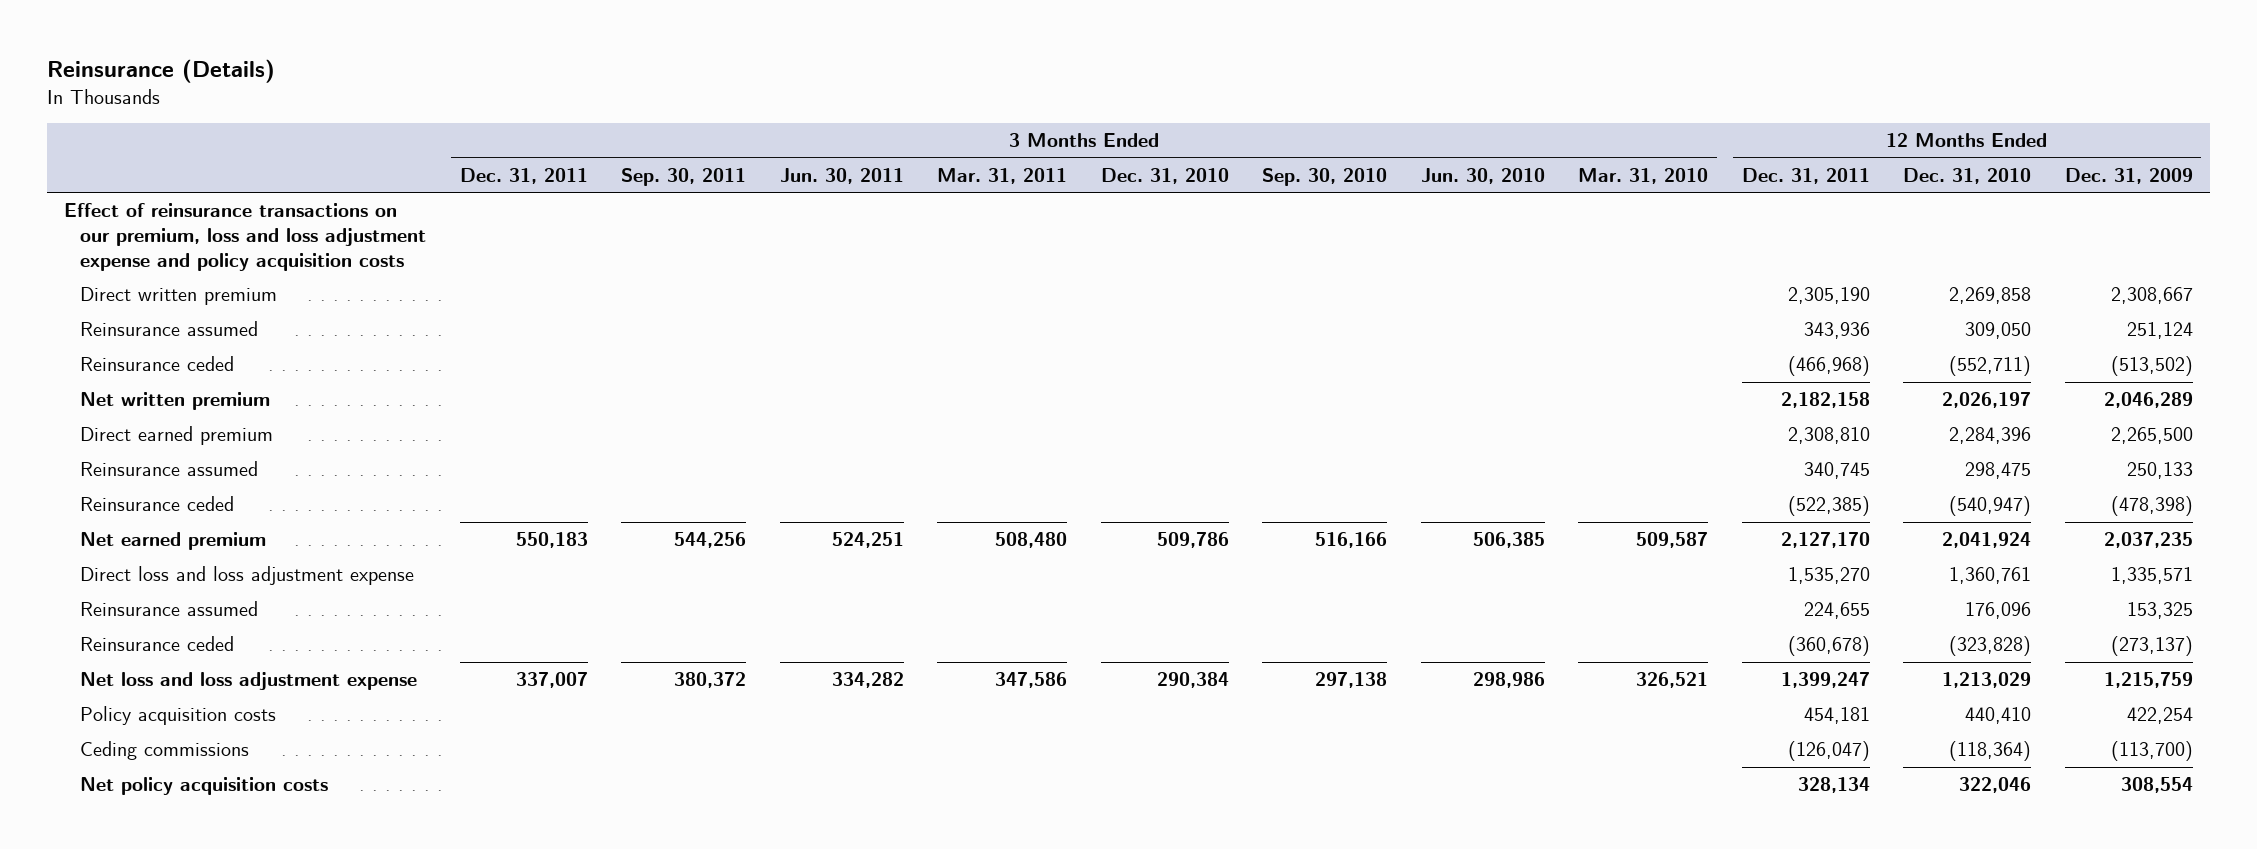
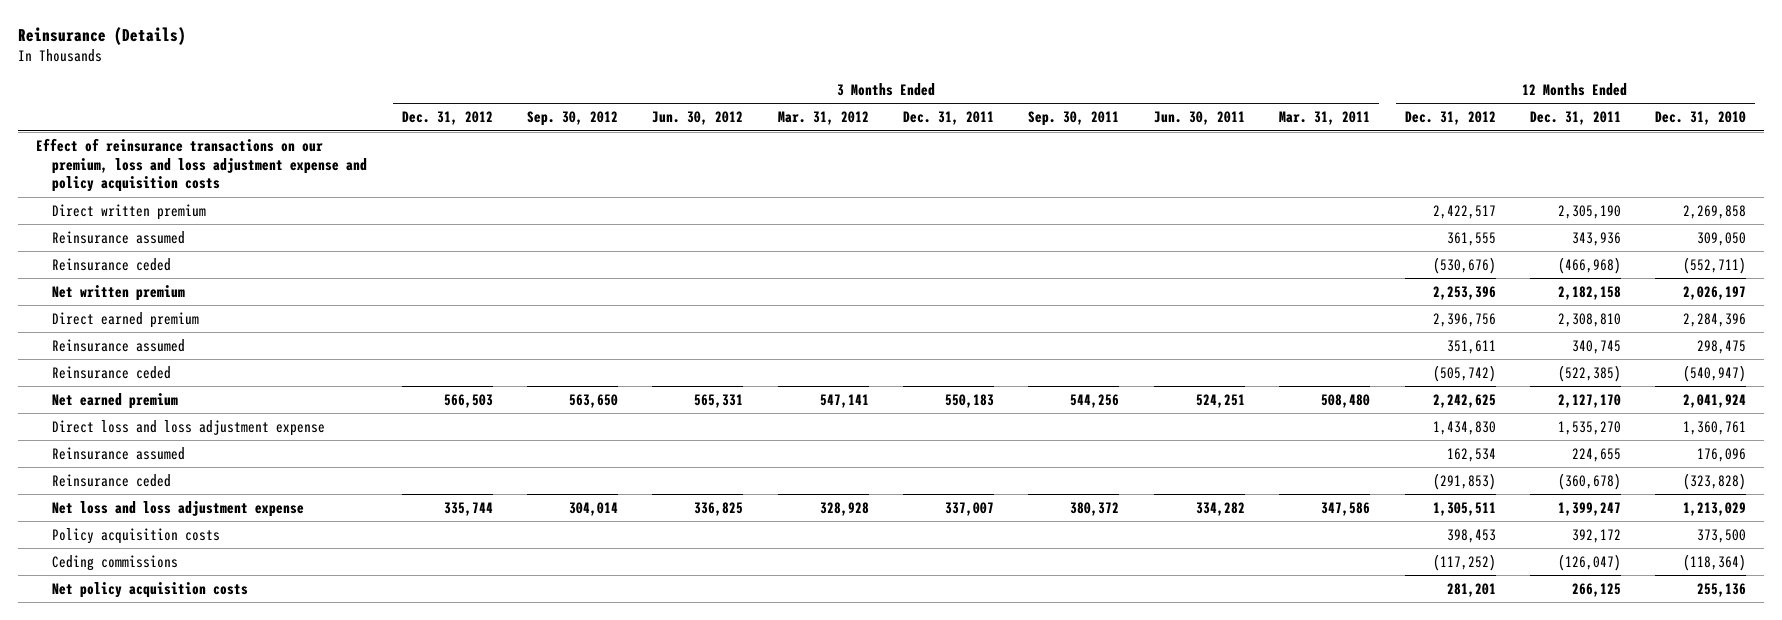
- | 3 Months Ended Dec. 31, 2011 | 3 Months Ended Sep. 30, 2011 | 3 Months Ended Jun. 30, 2011 | 3 Months Ended Mar. 31, 2011 | 3 Months Ended Dec. 31, 2010 | 3 Months Ended Sep. 30, 2010 | 3 Months Ended Jun. 30, 2010 | 3 Months Ended Mar. 31, 2010 | 12 Months Ended Dec. 31, 2011 | 12 Months Ended Dec. 31, 2010 | 12 Months Ended Dec. 31, 2009
+ | 3 Months Ended Dec. 31, 2012 | 3 Months Ended Sep. 30, 2012 | 3 Months Ended Jun. 30, 2012 | 3 Months Ended Mar. 31, 2012 | 3 Months Ended Dec. 31, 2011 | 3 Months Ended Sep. 30, 2011 | 3 Months Ended Jun. 30, 2011 | 3 Months Ended Mar. 31, 2011 | 12 Months Ended Dec. 31, 2012 | 12 Months Ended Dec. 31, 2011 | 12 Months Ended Dec. 31, 2010
- Policy acquisition costs | | | | | | | | | 454,181 | 440,410 | 422,254
+ Policy acquisition costs | | | | | | | | | 398,453 | 392,172 | 373,500
- Net policy acquisition costs | | | | | | | | | 328,134 | 322,046 | 308,554
+ Net policy acquisition costs | | | | | | | | | 281,201 | 266,125 | 255,136

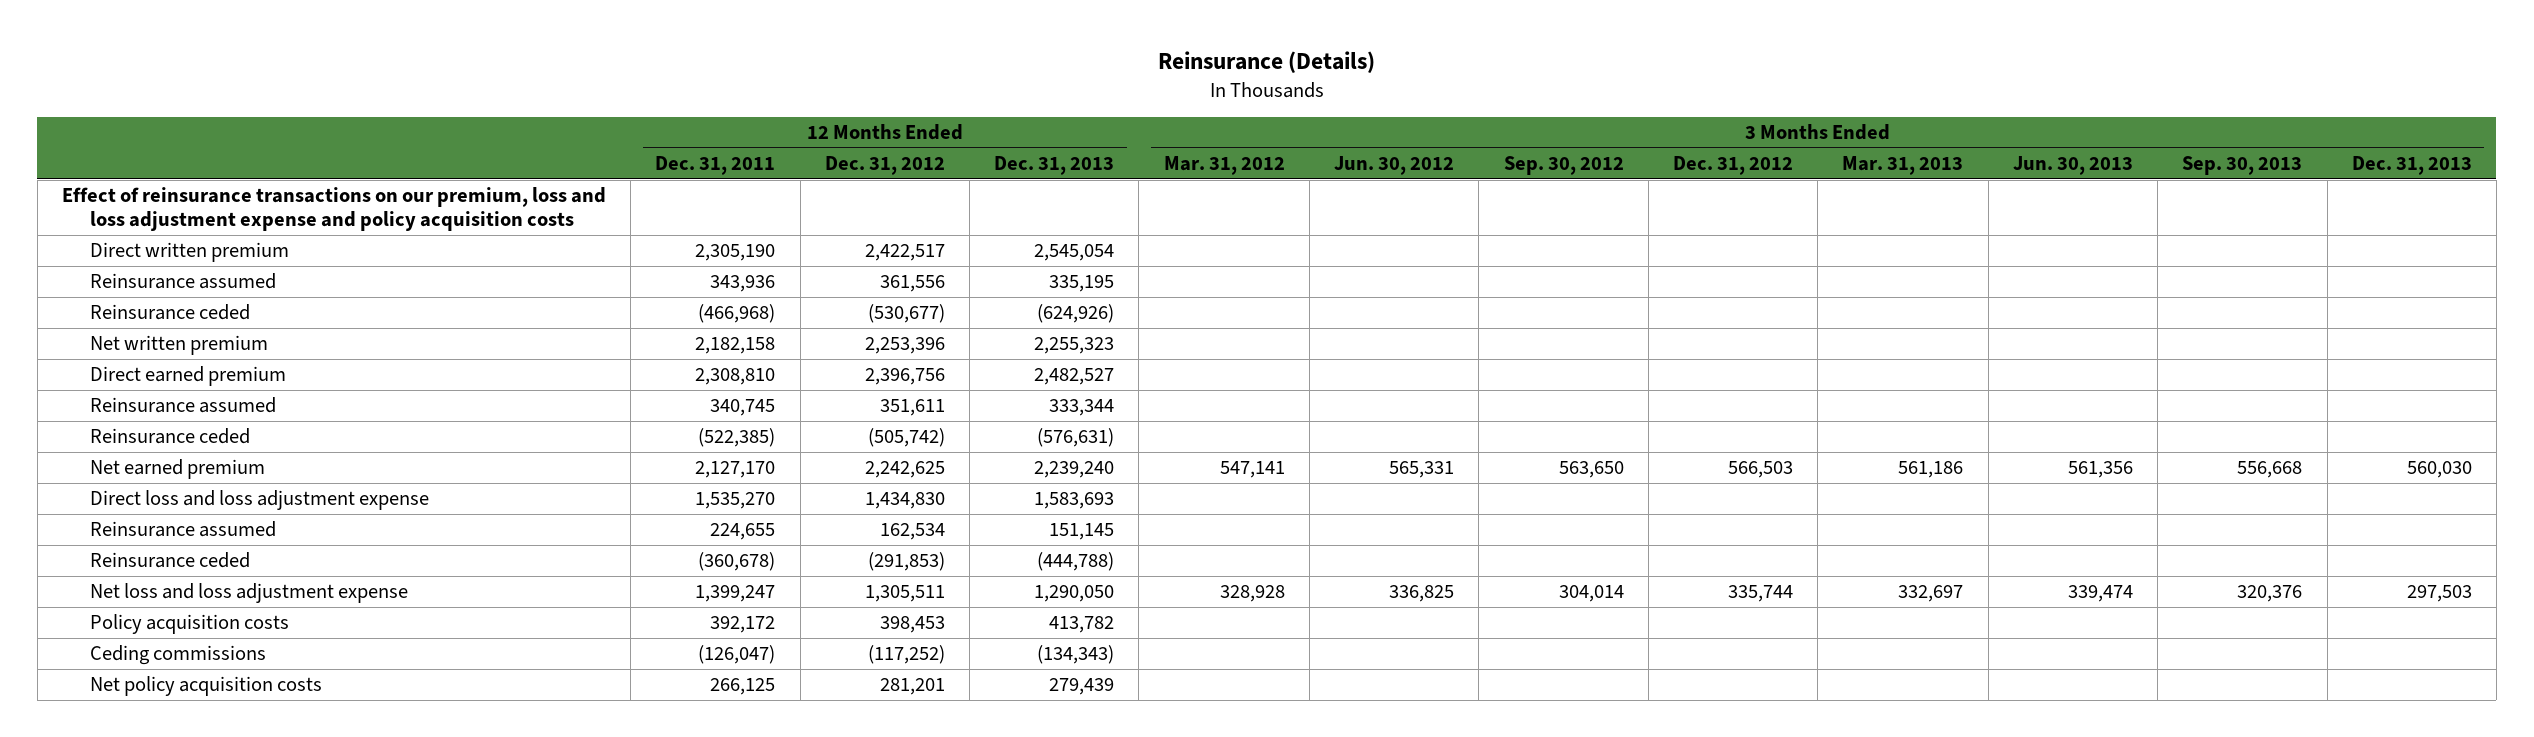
- | 3 Months Ended Dec. 31, 2012 | 3 Months Ended Sep. 30, 2012 | 3 Months Ended Jun. 30, 2012 | 3 Months Ended Mar. 31, 2012 | 3 Months Ended Dec. 31, 2011 | 3 Months Ended Sep. 30, 2011 | 3 Months Ended Jun. 30, 2011 | 3 Months Ended Mar. 31, 2011 | 12 Months Ended Dec. 31, 2012 | 12 Months Ended Dec. 31, 2011 | 12 Months Ended Dec. 31, 2010
+ | 12 Months Ended Dec. 31, 2011 | 12 Months Ended Dec. 31, 2012 | 12 Months Ended Dec. 31, 2013 | 3 Months Ended Mar. 31, 2012 | 3 Months Ended Jun. 30, 2012 | 3 Months Ended Sep. 30, 2012 | 3 Months Ended Dec. 31, 2012 | 3 Months Ended Mar. 31, 2013 | 3 Months Ended Jun. 30, 2013 | 3 Months Ended Sep. 30, 2013 | 3 Months Ended Dec. 31, 2013
- Reinsurance assumed | | | | | | | | | 361,555 | 343,936 | 309,050
- Reinsurance ceded | | | | | | | | | (530,676) | (466,968) | (552,711)
+ Reinsurance assumed | 343,936 | 361,556 | 335,195 | | | | | | | |
+ Reinsurance ceded | (466,968) | (530,677) | (624,926) | | | | | | | |

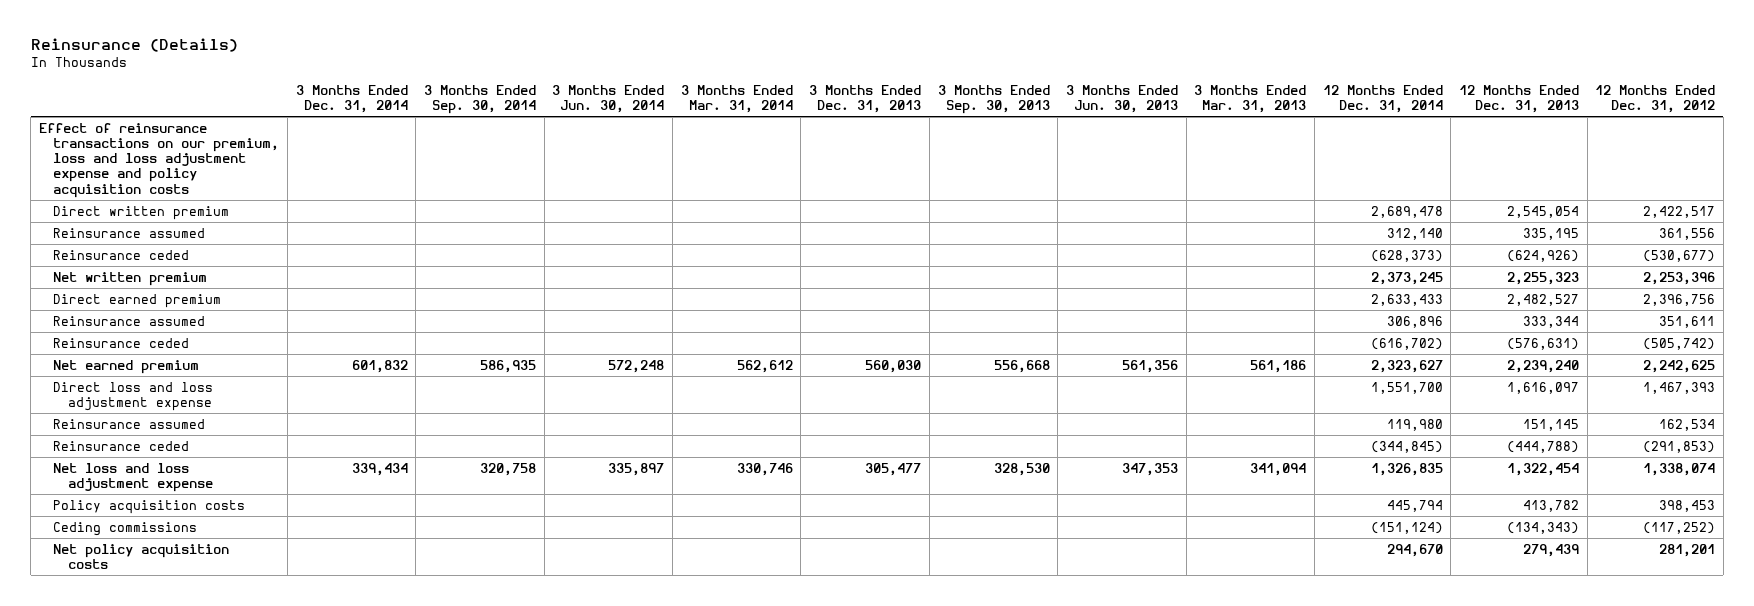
- | 12 Months Ended Dec. 31, 2011 | 12 Months Ended Dec. 31, 2012 | 12 Months Ended Dec. 31, 2013 | 3 Months Ended Mar. 31, 2012 | 3 Months Ended Jun. 30, 2012 | 3 Months Ended Sep. 30, 2012 | 3 Months Ended Dec. 31, 2012 | 3 Months Ended Mar. 31, 2013 | 3 Months Ended Jun. 30, 2013 | 3 Months Ended Sep. 30, 2013 | 3 Months Ended Dec. 31, 2013
+ | 3 Months Ended Dec. 31, 2014 | 3 Months Ended Sep. 30, 2014 | 3 Months Ended Jun. 30, 2014 | 3 Months Ended Mar. 31, 2014 | 3 Months Ended Dec. 31, 2013 | 3 Months Ended Sep. 30, 2013 | 3 Months Ended Jun. 30, 2013 | 3 Months Ended Mar. 31, 2013 | 12 Months Ended Dec. 31, 2014 | 12 Months Ended Dec. 31, 2013 | 12 Months Ended Dec. 31, 2012
- Direct loss and loss adjustment expense | 1,535,270 | 1,434,830 | 1,583,693 | | | | | | | |
+ Direct loss and loss adjustment expense | | | | | | | | | 1,551,700 | 1,616,097 | 1,467,393
- Net loss and loss adjustment expense | 1,399,247 | 1,305,511 | 1,290,050 | 328,928 | 336,825 | 304,014 | 335,744 | 332,697 | 339,474 | 320,376 | 297,503
+ Net loss and loss adjustment expense | 339,434 | 320,758 | 335,897 | 330,746 | 305,477 | 328,530 | 347,353 | 341,094 | 1,326,835 | 1,322,454 | 1,338,074

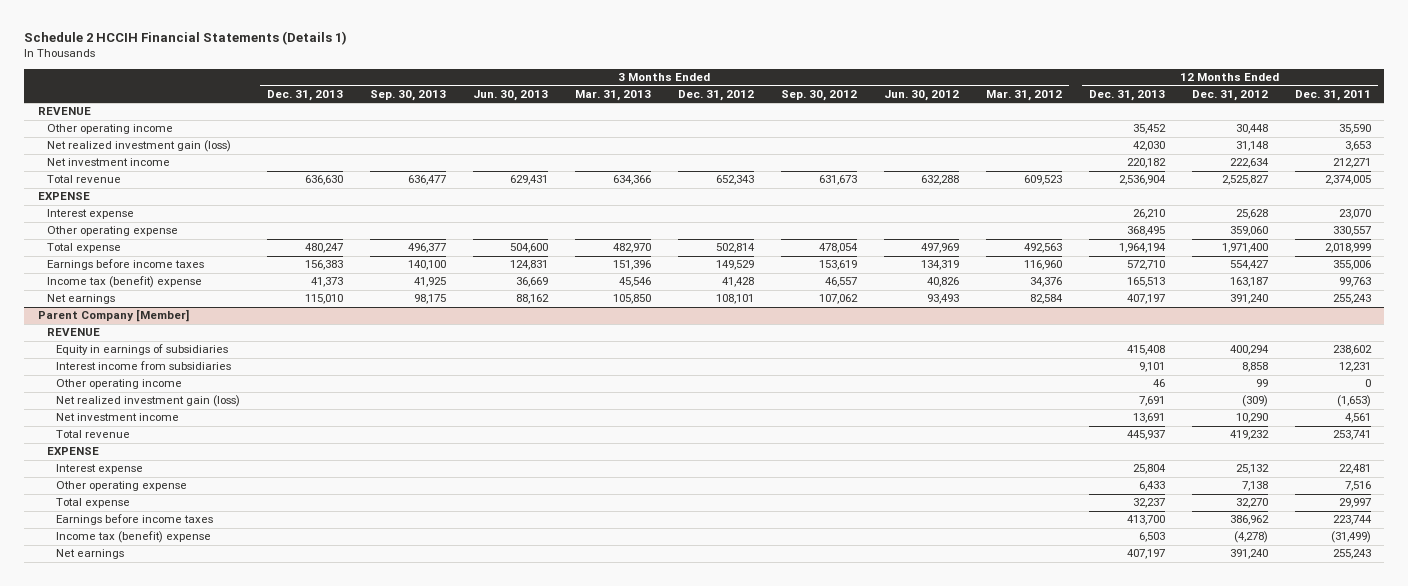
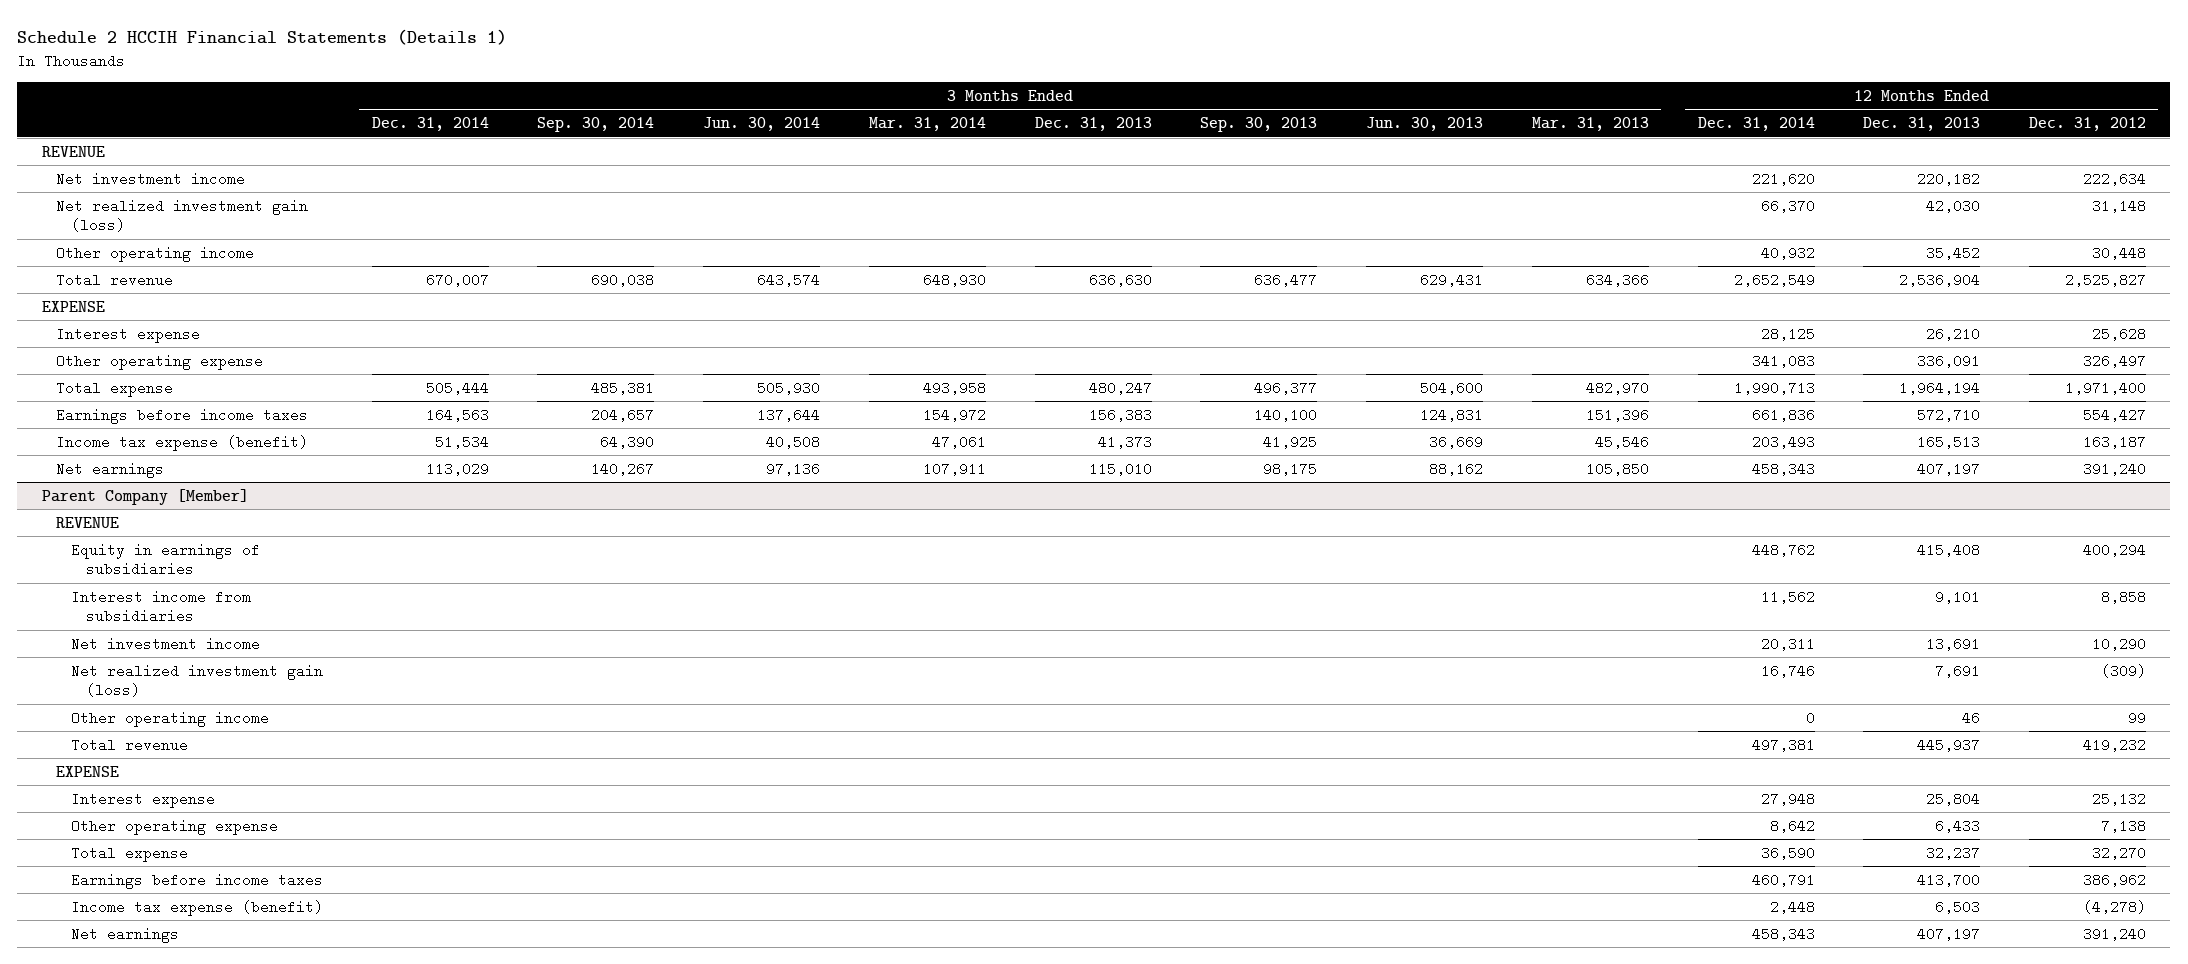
- | 3 Months Ended Dec. 31, 2013 | 3 Months Ended Sep. 30, 2013 | 3 Months Ended Jun. 30, 2013 | 3 Months Ended Mar. 31, 2013 | 3 Months Ended Dec. 31, 2012 | 3 Months Ended Sep. 30, 2012 | 3 Months Ended Jun. 30, 2012 | 3 Months Ended Mar. 31, 2012 | 12 Months Ended Dec. 31, 2013 | 12 Months Ended Dec. 31, 2012 | 12 Months Ended Dec. 31, 2011
+ | 3 Months Ended Dec. 31, 2014 | 3 Months Ended Sep. 30, 2014 | 3 Months Ended Jun. 30, 2014 | 3 Months Ended Mar. 31, 2014 | 3 Months Ended Dec. 31, 2013 | 3 Months Ended Sep. 30, 2013 | 3 Months Ended Jun. 30, 2013 | 3 Months Ended Mar. 31, 2013 | 12 Months Ended Dec. 31, 2014 | 12 Months Ended Dec. 31, 2013 | 12 Months Ended Dec. 31, 2012
moved down: Net realized investment gain (loss) | | | | | | | | | 66,370 | 42,030 | 31,148
moved down: Other operating income | | | | | | | | | 40,932 | 35,452 | 30,448
- Other operating expense | | | | | | | | | 368,495 | 359,060 | 330,557
+ Other operating expense | | | | | | | | | 341,083 | 336,091 | 326,497
- Income tax (benefit) expense | 41,373 | 41,925 | 36,669 | 45,546 | 41,428 | 46,557 | 40,826 | 34,376 | 165,513 | 163,187 | 99,763
+ Income tax expense (benefit) | 51,534 | 64,390 | 40,508 | 47,061 | 41,373 | 41,925 | 36,669 | 45,546 | 203,493 | 165,513 | 163,187
@ Parent Company [Member]
moved down: Net realized investment gain (loss) | | | | | | | | | 16,746 | 7,691 | (309)
moved down: Other operating income | | | | | | | | | 0 | 46 | 99
- Income tax (benefit) expense | | | | | | | | | 6,503 | (4,278) | (31,499)
+ Income tax expense (benefit) | | | | | | | | | 2,448 | 6,503 | (4,278)

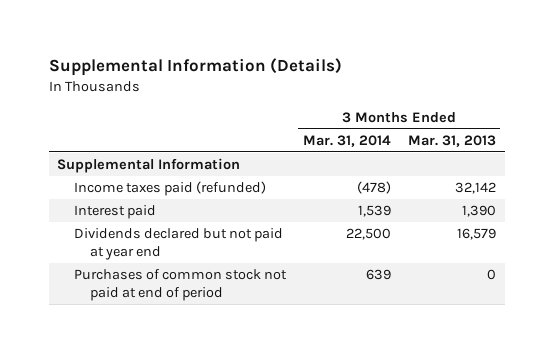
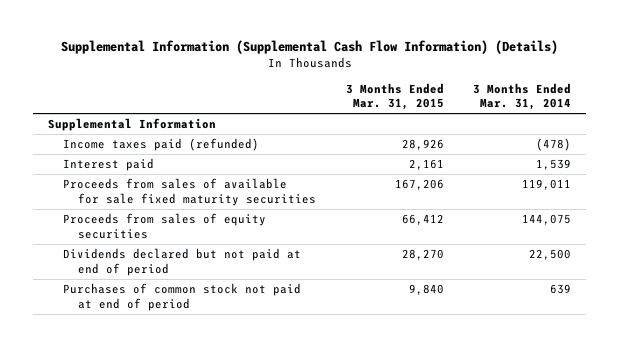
- Supplemental Information (Details)
+ Supplemental Information (Supplemental Cash Flow Information) (Details)
- | 3 Months Ended Mar. 31, 2014 | 3 Months Ended Mar. 31, 2013
+ | 3 Months Ended Mar. 31, 2015 | 3 Months Ended Mar. 31, 2014
- Dividends declared but not paid at year end | 22,500 | 16,579
+ Proceeds from sales of available for sale fixed maturity securities | 167,206 | 119,011
+ Proceeds from sales of equity securities | 66,412 | 144,075
+ Dividends declared but not paid at end of period | 28,270 | 22,500

